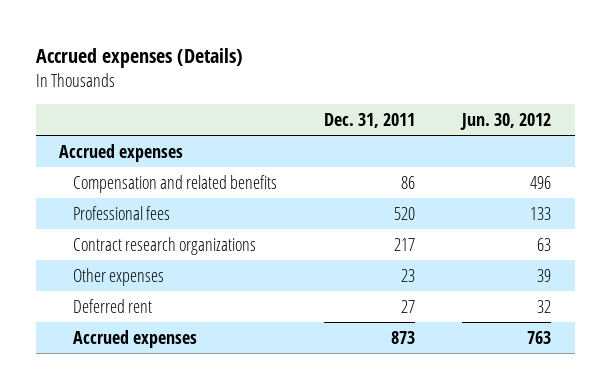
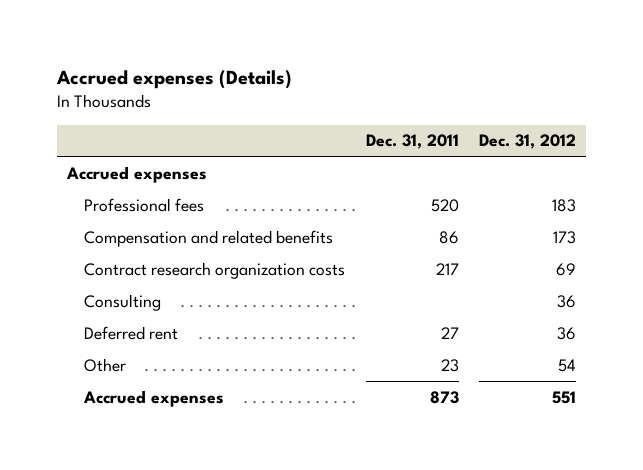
- | Dec. 31, 2011 | Jun. 30, 2012
+ | Dec. 31, 2011 | Dec. 31, 2012
- Contract research organizations | 217 | 63
- Other expenses | 23 | 39
moved down: Compensation and related benefits | 86 | 173
+ Contract research organization costs | 217 | 69
+ Consulting | | 36
+ Other | 23 | 54

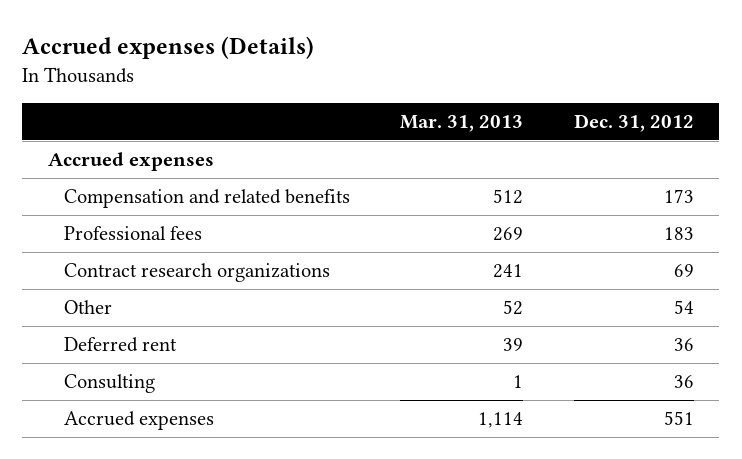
- | Dec. 31, 2011 | Dec. 31, 2012
+ | Mar. 31, 2013 | Dec. 31, 2012
- Contract research organization costs | 217 | 69
moved down: Professional fees | 269 | 183
+ Contract research organizations | 241 | 69
moved down: Deferred rent | 39 | 36
moved down: Consulting | 1 | 36

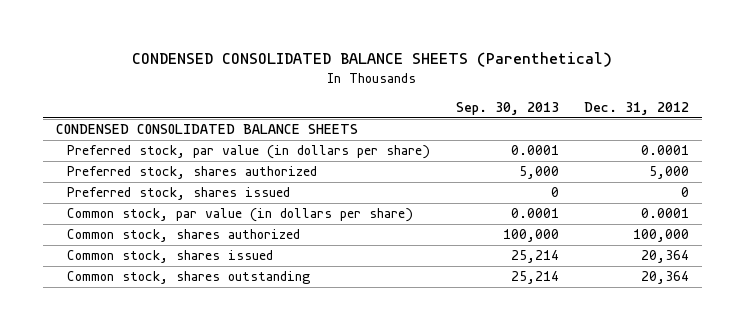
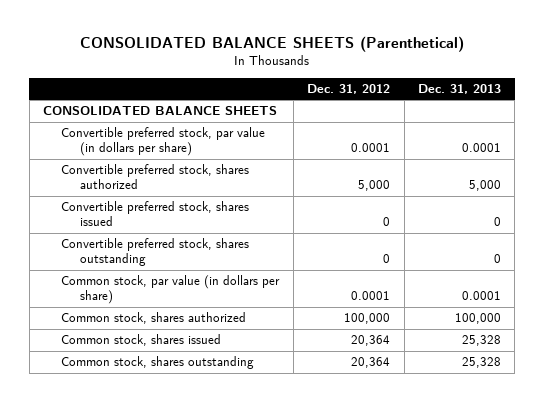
- CONDENSED CONSOLIDATED BALANCE SHEETS (Parenthetical)
+ CONSOLIDATED BALANCE SHEETS (Parenthetical)
- | Sep. 30, 2013 | Dec. 31, 2012
+ | Dec. 31, 2012 | Dec. 31, 2013
- CONDENSED CONSOLIDATED BALANCE SHEETS
- Preferred stock, par value (in dollars per share) | 0.0001 | 0.0001
- Preferred stock, shares authorized | 5,000 | 5,000
- Preferred stock, shares issued | 0 | 0
+ CONSOLIDATED BALANCE SHEETS
+ Convertible preferred stock, par value (in dollars per share) | 0.0001 | 0.0001
+ Convertible preferred stock, shares authorized | 5,000 | 5,000
+ Convertible preferred stock, shares issued | 0 | 0
+ Convertible preferred stock, shares outstanding | 0 | 0

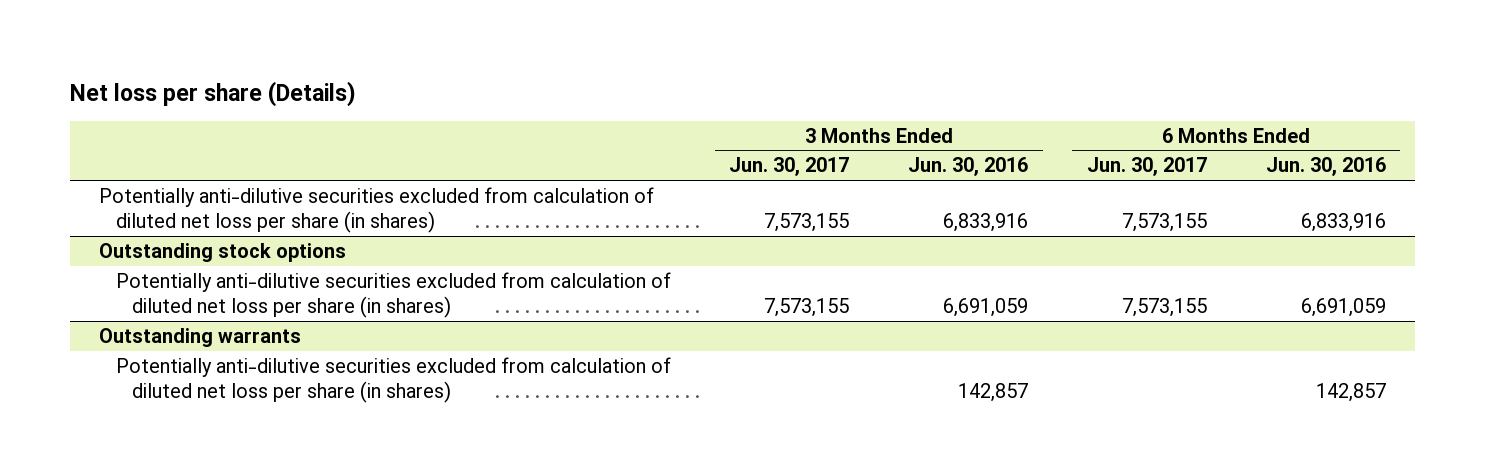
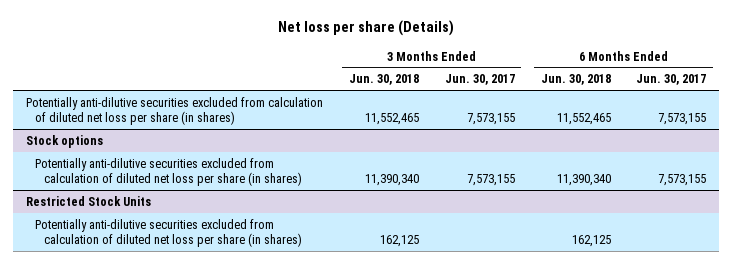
- | 3 Months Ended Jun. 30, 2017 | 3 Months Ended Jun. 30, 2016 | 6 Months Ended Jun. 30, 2017 | 6 Months Ended Jun. 30, 2016
+ | 3 Months Ended Jun. 30, 2018 | 3 Months Ended Jun. 30, 2017 | 6 Months Ended Jun. 30, 2018 | 6 Months Ended Jun. 30, 2017
- Outstanding stock options
+ Stock options
- Outstanding warrants
+ Restricted Stock Units

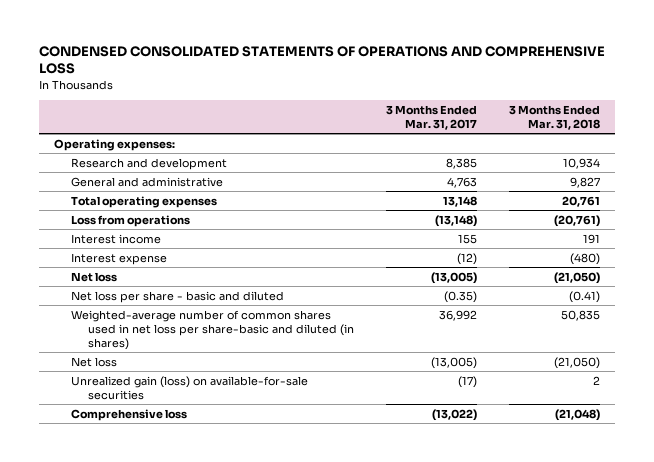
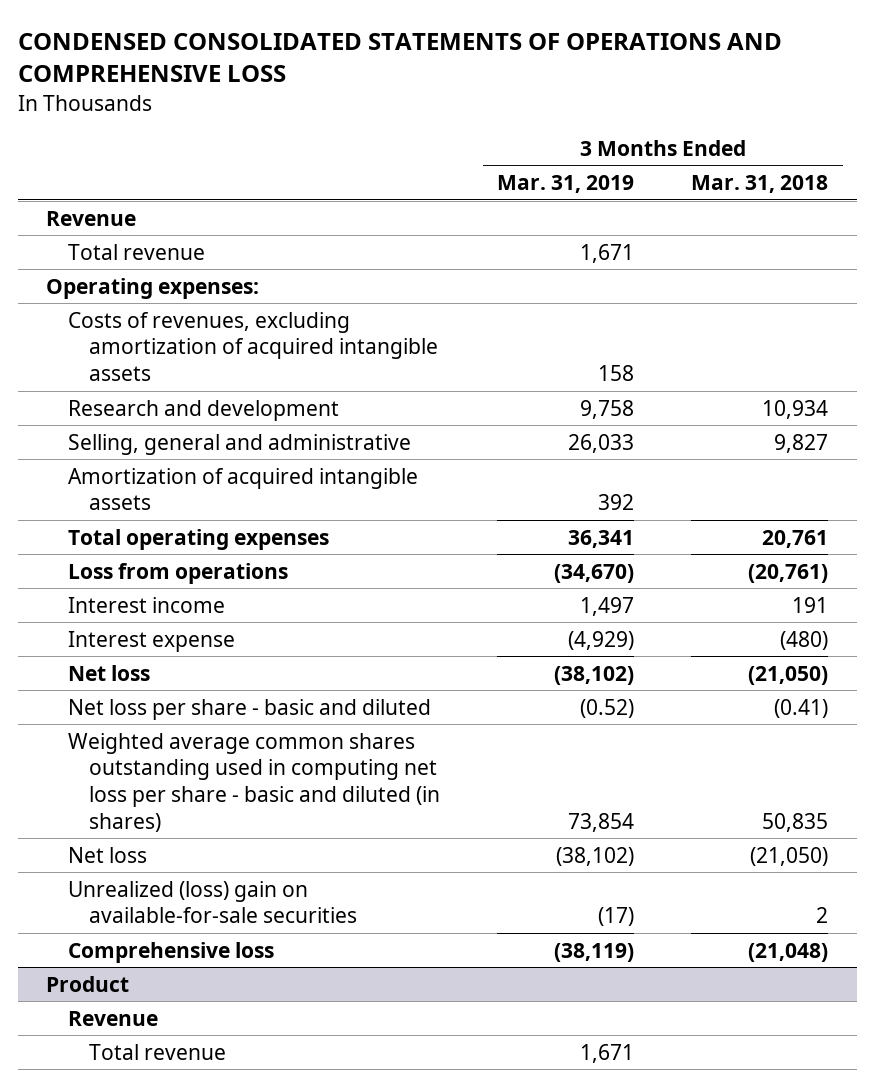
- | 3 Months Ended Mar. 31, 2017 | 3 Months Ended Mar. 31, 2018
+ | 3 Months Ended Mar. 31, 2019 | 3 Months Ended Mar. 31, 2018
+ Revenue
+ Total revenue | 1,671 |
+ Costs of revenues, excluding amortization of acquired intangible assets | 158 |
- General and administrative | 4,763 | 9,827
+ Selling, general and administrative | 26,033 | 9,827
+ Amortization of acquired intangible assets | 392 |
- Weighted-average number of common shares used in net loss per share-basic and diluted (in shares) | 36,992 | 50,835
+ Weighted average common shares outstanding used in computing net loss per share - basic and diluted (in shares) | 73,854 | 50,835
- Unrealized gain (loss) on available-for-sale securities | (17) | 2
+ Unrealized (loss) gain on available-for-sale securities | (17) | 2
+ Product
+ Revenue
+ Total revenue | 1,671 |

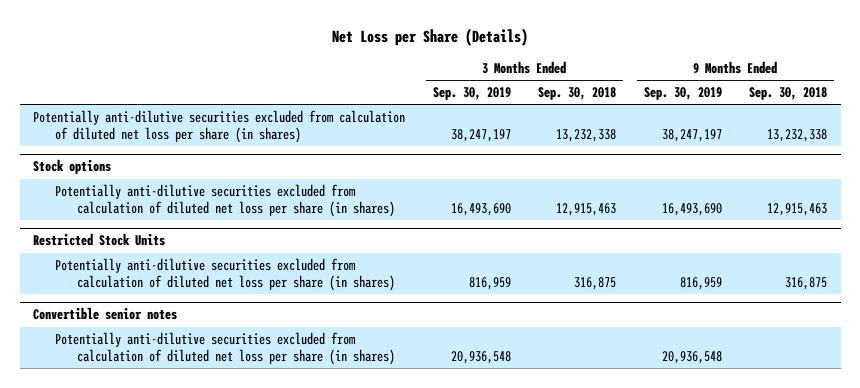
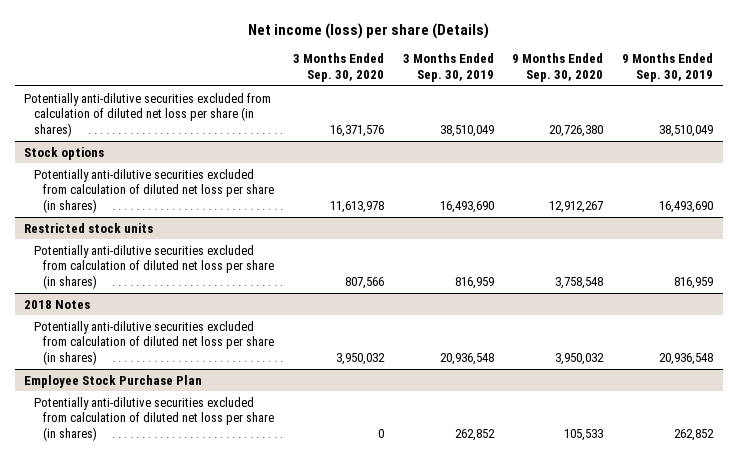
- Net Loss per Share (Details)
+ Net income (loss) per share (Details)
- | 3 Months Ended Sep. 30, 2019 | 3 Months Ended Sep. 30, 2018 | 9 Months Ended Sep. 30, 2019 | 9 Months Ended Sep. 30, 2018
+ | 3 Months Ended Sep. 30, 2020 | 3 Months Ended Sep. 30, 2019 | 9 Months Ended Sep. 30, 2020 | 9 Months Ended Sep. 30, 2019
- Potentially anti-dilutive securities excluded from calculation of diluted net loss per share (in shares) | 38,247,197 | 13,232,338 | 38,247,197 | 13,232,338
+ Potentially anti-dilutive securities excluded from calculation of diluted net loss per share (in shares) | 16,371,576 | 38,510,049 | 20,726,380 | 38,510,049
- Restricted Stock Units
+ Restricted stock units
- Convertible senior notes
+ 2018 Notes
+ Employee Stock Purchase Plan
+ Potentially anti-dilutive securities excluded from calculation of diluted net loss per share (in shares) | 0 | 262,852 | 105,533 | 262,852

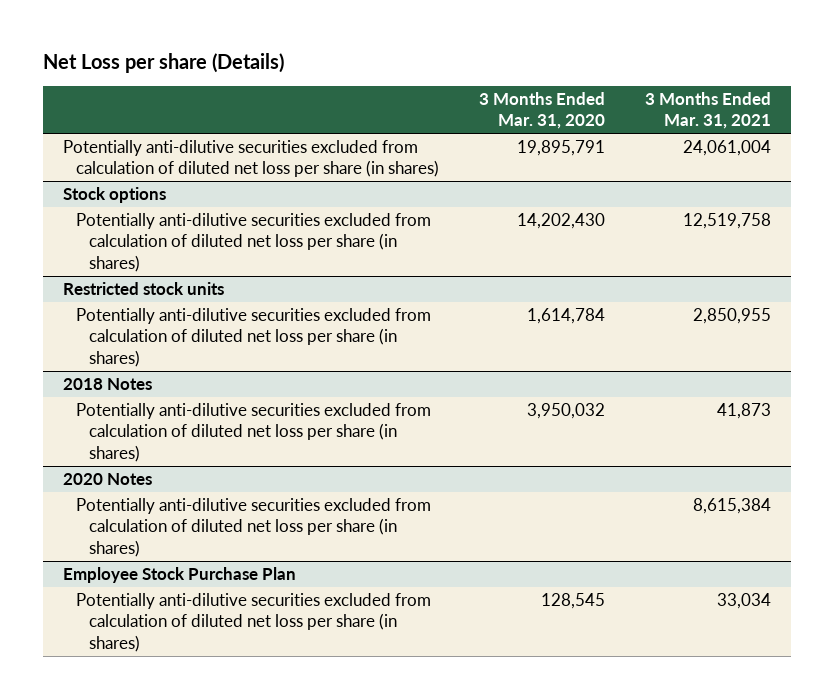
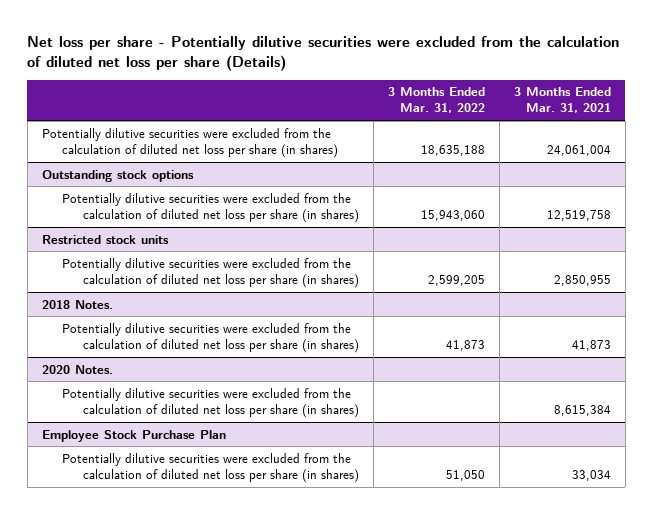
- Net Loss per share (Details)
+ Net loss per share - Potentially dilutive securities were excluded from the calculation of diluted net loss per share (Details)
- | 3 Months Ended Mar. 31, 2020 | 3 Months Ended Mar. 31, 2021
+ | 3 Months Ended Mar. 31, 2022 | 3 Months Ended Mar. 31, 2021
- Potentially anti-dilutive securities excluded from calculation of diluted net loss per share (in shares) | 19,895,791 | 24,061,004
- Stock options
- Potentially anti-dilutive securities excluded from calculation of diluted net loss per share (in shares) | 14,202,430 | 12,519,758
+ Potentially dilutive securities were excluded from the calculation of diluted net loss per share (in shares) | 18,635,188 | 24,061,004
+ Outstanding stock options
+ Potentially dilutive securities were excluded from the calculation of diluted net loss per share (in shares) | 15,943,060 | 12,519,758
@ Restricted stock units
- Potentially anti-dilutive securities excluded from calculation of diluted net loss per share (in shares) | 1,614,784 | 2,850,955
- 2018 Notes
- Potentially anti-dilutive securities excluded from calculation of diluted net loss per share (in shares) | 3,950,032 | 41,873
- 2020 Notes
- Potentially anti-dilutive securities excluded from calculation of diluted net loss per share (in shares) | | 8,615,384
@ Restricted stock units
+ Potentially dilutive securities were excluded from the calculation of diluted net loss per share (in shares) | 2,599,205 | 2,850,955
+ 2018 Notes.
+ Potentially dilutive securities were excluded from the calculation of diluted net loss per share (in shares) | 41,873 | 41,873
+ 2020 Notes.
+ Potentially dilutive securities were excluded from the calculation of diluted net loss per share (in shares) | | 8,615,384
@ Employee Stock Purchase Plan
- Potentially anti-dilutive securities excluded from calculation of diluted net loss per share (in shares) | 128,545 | 33,034
+ Potentially dilutive securities were excluded from the calculation of diluted net loss per share (in shares) | 51,050 | 33,034

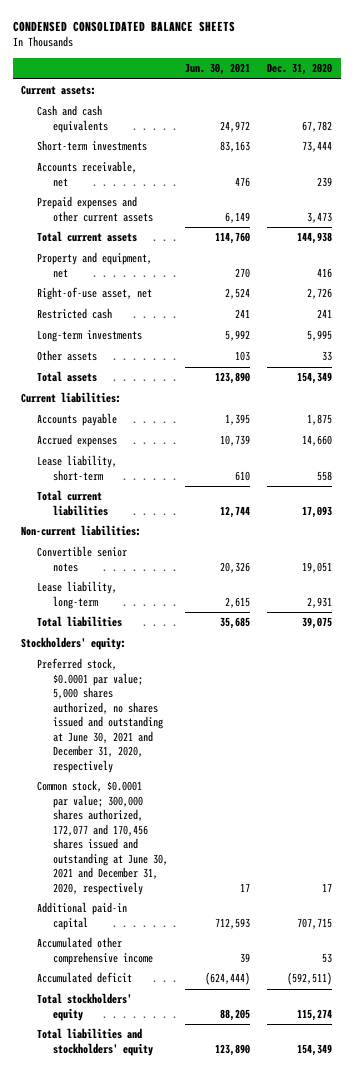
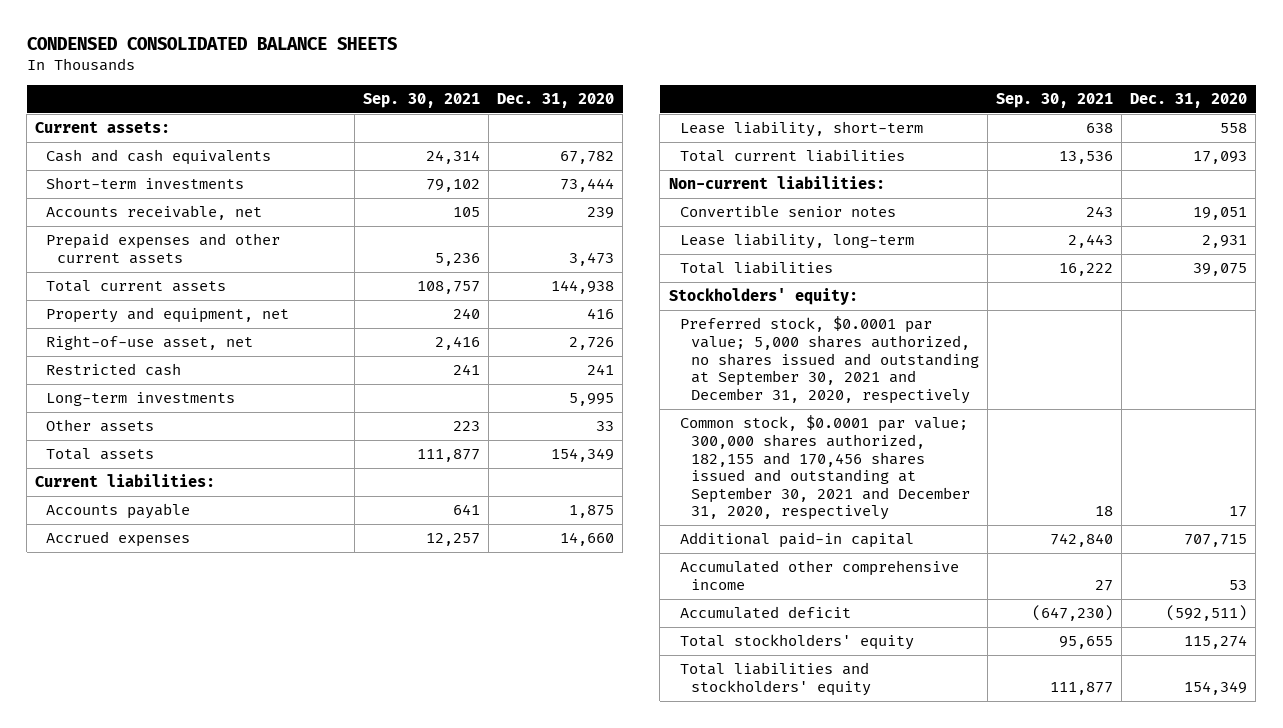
- | Jun. 30, 2021 | Dec. 31, 2020
+ | Sep. 30, 2021 | Dec. 31, 2020
- Preferred stock, $0.0001 par value; 5,000 shares authorized, no shares issued and outstanding at June 30, 2021 and December 31, 2020, respectively
- Common stock, $0.0001 par value; 300,000 shares authorized, 172,077 and 170,456 shares issued and outstanding at June 30, 2021 and December 31, 2020, respectively | 17 | 17
+ Preferred stock, $0.0001 par value; 5,000 shares authorized, no shares issued and outstanding at September 30, 2021 and December 31, 2020, respectively
+ Common stock, $0.0001 par value; 300,000 shares authorized, 182,155 and 170,456 shares issued and outstanding at September 30, 2021 and December 31, 2020, respectively | 18 | 17

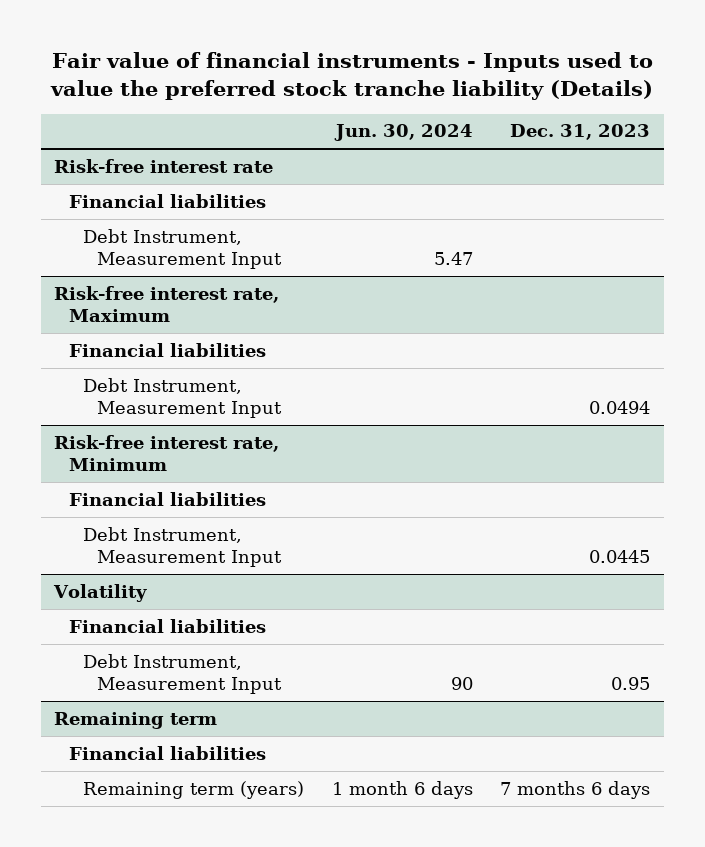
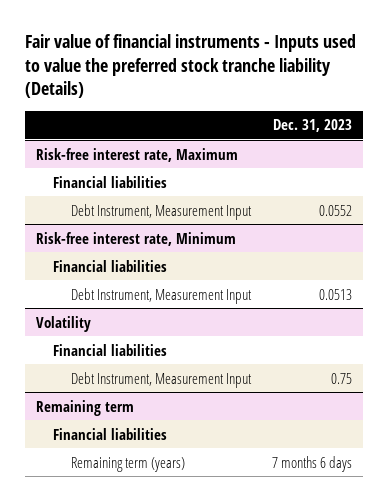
- | Jun. 30, 2024 | Dec. 31, 2023
+ | Dec. 31, 2023
- Risk-free interest rate
- Financial liabilities
- Debt Instrument, Measurement Input | 5.47 |
@ Risk-free interest rate, Maximum
- Debt Instrument, Measurement Input | | 0.0494
+ Debt Instrument, Measurement Input | 0.0552
@ Risk-free interest rate, Minimum
- Debt Instrument, Measurement Input | | 0.0445
+ Debt Instrument, Measurement Input | 0.0513
@ Volatility
- Debt Instrument, Measurement Input | 90 | 0.95
+ Debt Instrument, Measurement Input | 0.75

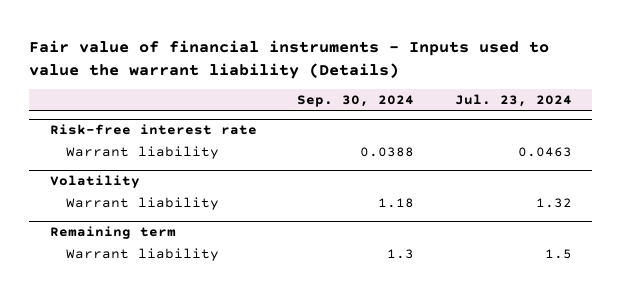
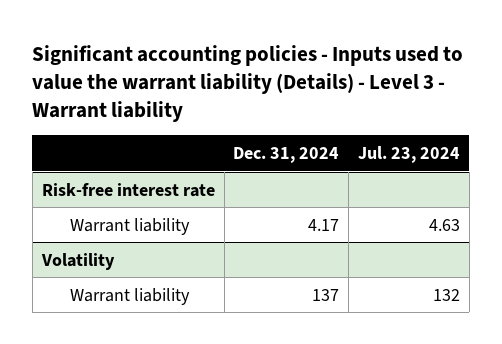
- Fair value of financial instruments - Inputs used to value the warrant liability (Details)
+ Significant accounting policies - Inputs used to value the warrant liability (Details) - Level 3 - Warrant liability
- | Sep. 30, 2024 | Jul. 23, 2024
+ | Dec. 31, 2024 | Jul. 23, 2024
@ Risk-free interest rate
- Warrant liability | 0.0388 | 0.0463
+ Warrant liability | 4.17 | 4.63
@ Volatility
- Warrant liability | 1.18 | 1.32
- Remaining term
- Warrant liability | 1.3 | 1.5
@ Volatility
+ Warrant liability | 137 | 132

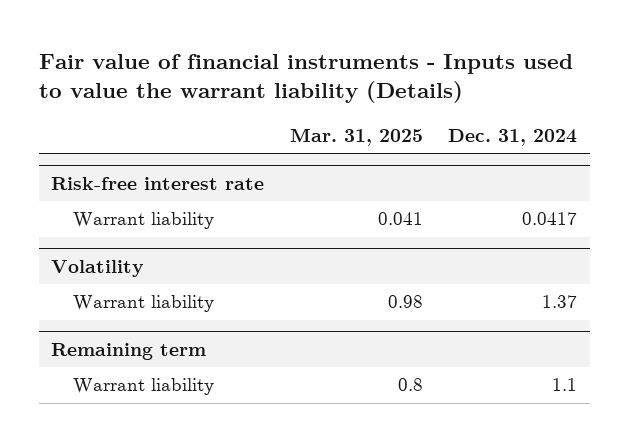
- Significant accounting policies - Inputs used to value the warrant liability (Details) - Level 3 - Warrant liability
+ Fair value of financial instruments - Inputs used to value the warrant liability (Details)
- | Dec. 31, 2024 | Jul. 23, 2024
+ | Mar. 31, 2025 | Dec. 31, 2024
@ Risk-free interest rate
- Warrant liability | 4.17 | 4.63
+ Warrant liability | 0.041 | 0.0417
@ Volatility
- Warrant liability | 137 | 132
+ Warrant liability | 0.98 | 1.37
+ Remaining term
+ Warrant liability | 0.8 | 1.1

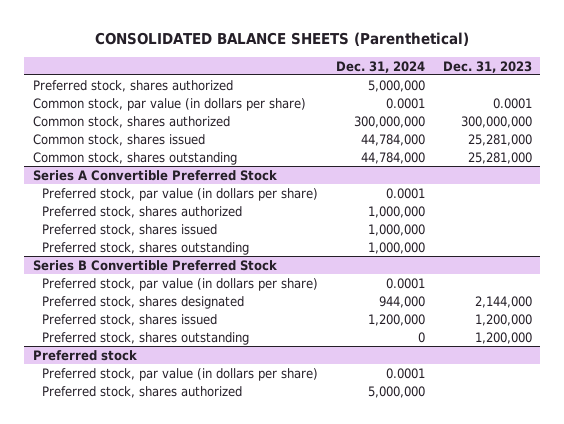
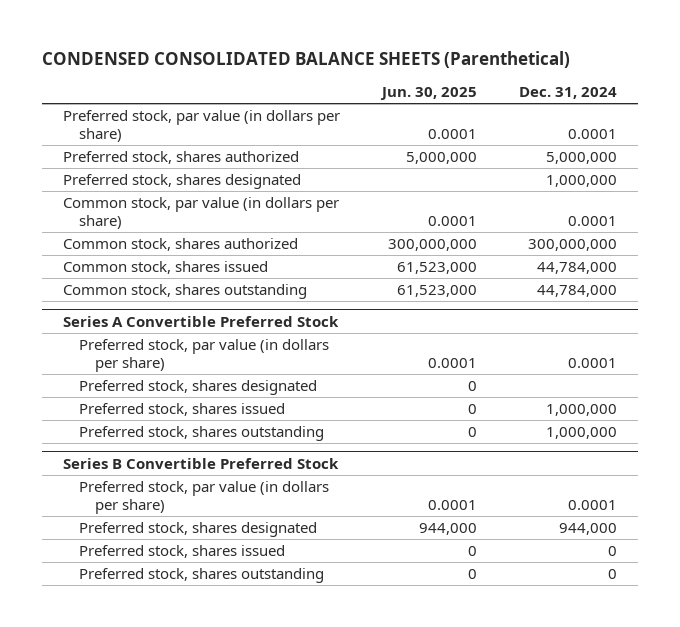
- CONSOLIDATED BALANCE SHEETS (Parenthetical)
+ CONDENSED CONSOLIDATED BALANCE SHEETS (Parenthetical)
- | Dec. 31, 2024 | Dec. 31, 2023
+ | Jun. 30, 2025 | Dec. 31, 2024
+ Preferred stock, par value (in dollars per share) | 0.0001 | 0.0001
+ Preferred stock, shares designated | | 1,000,000
@ Series A Convertible Preferred Stock
- Preferred stock, shares authorized | 1,000,000 |
+ Preferred stock, shares designated | 0 |
@ Series B Convertible Preferred Stock
- Preferred stock, shares issued | 1,200,000 | 1,200,000
+ Preferred stock, shares issued | 0 | 0
- Preferred stock
- Preferred stock, par value (in dollars per share) | 0.0001 |
- Preferred stock, shares authorized | 5,000,000 |

